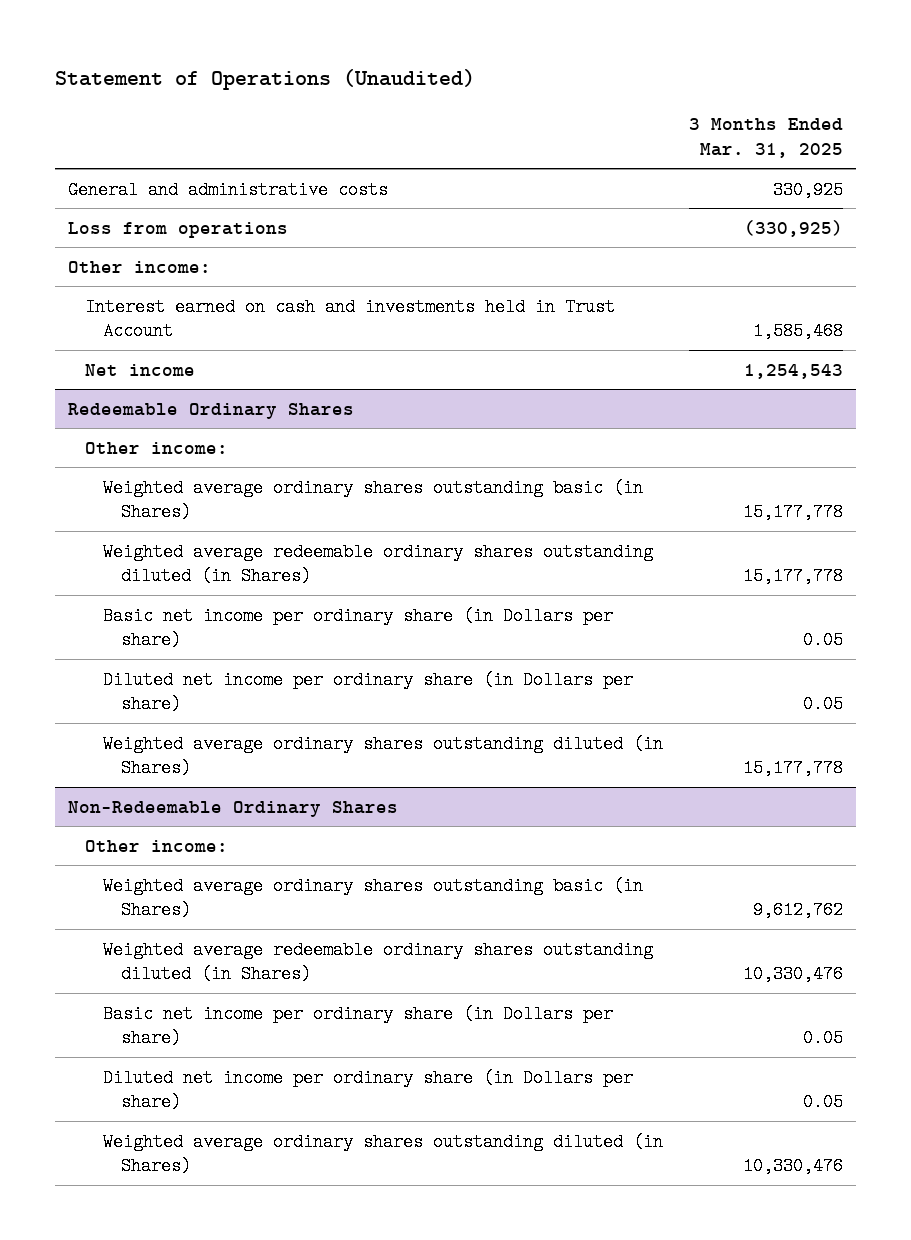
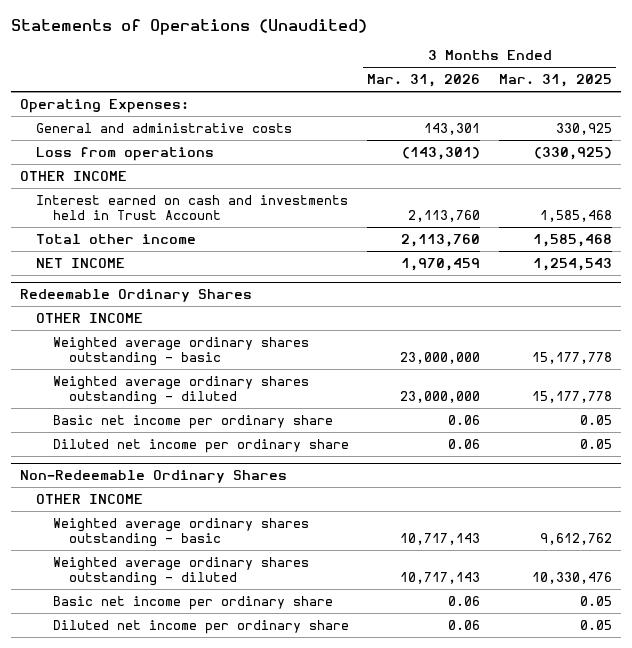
- Statement of Operations (Unaudited)
+ Statements of Operations (Unaudited)
- | 3 Months Ended Mar. 31, 2025
+ | 3 Months Ended Mar. 31, 2026 | 3 Months Ended Mar. 31, 2025
+ Operating Expenses:
- Other income:
+ OTHER INCOME
- Net income | 1,254,543
+ Total other income | 2,113,760 | 1,585,468
+ NET INCOME | 1,970,459 | 1,254,543
@ Redeemable Ordinary Shares
- Other income:
- Weighted average ordinary shares outstanding basic (in Shares) | 15,177,778
- Weighted average redeemable ordinary shares outstanding diluted (in Shares) | 15,177,778
- Basic net income per ordinary share (in Dollars per share) | 0.05
- Diluted net income per ordinary share (in Dollars per share) | 0.05
- Weighted average ordinary shares outstanding diluted (in Shares) | 15,177,778
+ OTHER INCOME
+ Weighted average ordinary shares outstanding - basic | 23,000,000 | 15,177,778
+ Weighted average ordinary shares outstanding - diluted | 23,000,000 | 15,177,778
+ Basic net income per ordinary share | 0.06 | 0.05
+ Diluted net income per ordinary share | 0.06 | 0.05
@ Non-Redeemable Ordinary Shares
- Other income:
- Weighted average ordinary shares outstanding basic (in Shares) | 9,612,762
- Weighted average redeemable ordinary shares outstanding diluted (in Shares) | 10,330,476
- Basic net income per ordinary share (in Dollars per share) | 0.05
- Diluted net income per ordinary share (in Dollars per share) | 0.05
- Weighted average ordinary shares outstanding diluted (in Shares) | 10,330,476
+ OTHER INCOME
+ Weighted average ordinary shares outstanding - basic | 10,717,143 | 9,612,762
+ Weighted average ordinary shares outstanding - diluted | 10,717,143 | 10,330,476
+ Basic net income per ordinary share | 0.06 | 0.05
+ Diluted net income per ordinary share | 0.06 | 0.05

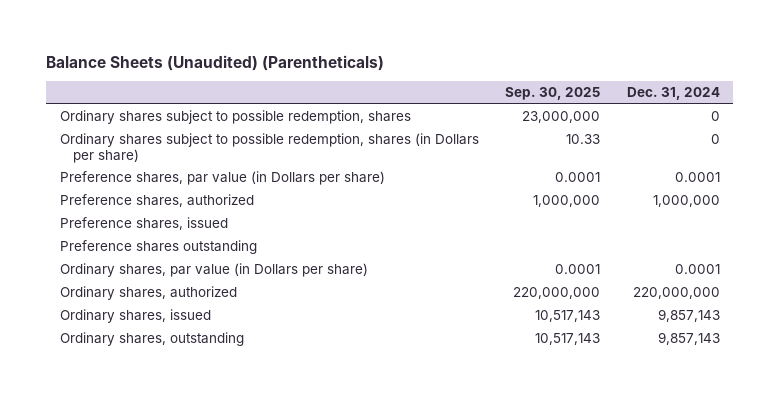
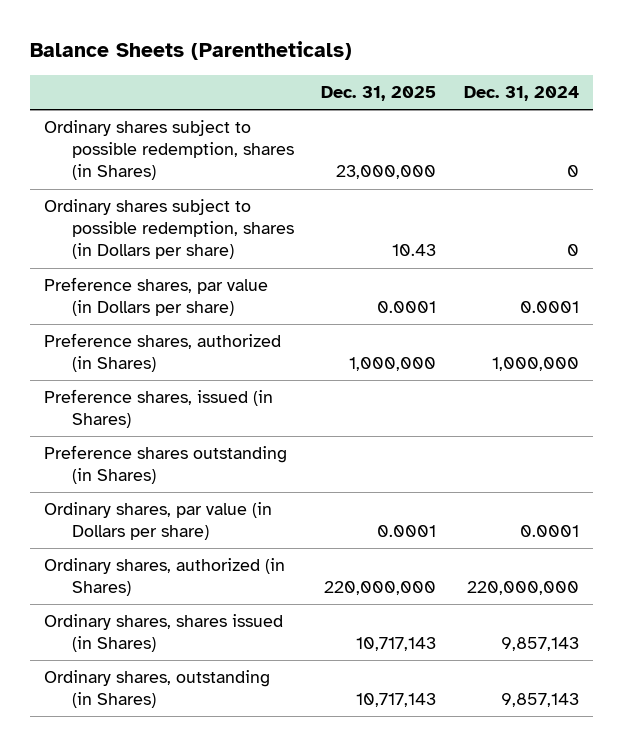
- Balance Sheets (Unaudited) (Parentheticals)
+ Balance Sheets (Parentheticals)
- | Sep. 30, 2025 | Dec. 31, 2024
+ | Dec. 31, 2025 | Dec. 31, 2024
- Ordinary shares subject to possible redemption, shares | 23,000,000 | 0
+ Ordinary shares subject to possible redemption, shares (in Shares) | 23,000,000 | 0
- Preference shares, authorized | 1,000,000 | 1,000,000
- Preference shares, issued
- Preference shares outstanding
+ Preference shares, authorized (in Shares) | 1,000,000 | 1,000,000
+ Preference shares, issued (in Shares)
+ Preference shares outstanding (in Shares)
- Ordinary shares, authorized | 220,000,000 | 220,000,000
- Ordinary shares, issued | 10,517,143 | 9,857,143
- Ordinary shares, outstanding | 10,517,143 | 9,857,143
+ Ordinary shares, authorized (in Shares) | 220,000,000 | 220,000,000
+ Ordinary shares, shares issued (in Shares) | 10,717,143 | 9,857,143
+ Ordinary shares, outstanding (in Shares) | 10,717,143 | 9,857,143

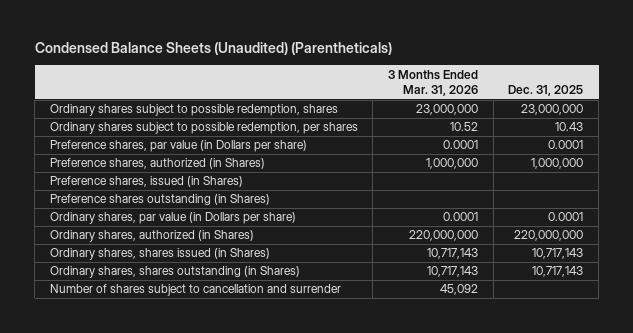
- Balance Sheets (Parentheticals)
+ Condensed Balance Sheets (Unaudited) (Parentheticals)
- | Dec. 31, 2025 | Dec. 31, 2024
+ | 3 Months Ended Mar. 31, 2026 | Dec. 31, 2025
- Ordinary shares subject to possible redemption, shares (in Shares) | 23,000,000 | 0
- Ordinary shares subject to possible redemption, shares (in Dollars per share) | 10.43 | 0
+ Ordinary shares subject to possible redemption, shares | 23,000,000 | 23,000,000
+ Ordinary shares subject to possible redemption, per shares | 10.52 | 10.43
- Ordinary shares, outstanding (in Shares) | 10,717,143 | 9,857,143
+ Ordinary shares, shares outstanding (in Shares) | 10,717,143 | 10,717,143
+ Number of shares subject to cancellation and surrender | 45,092 |

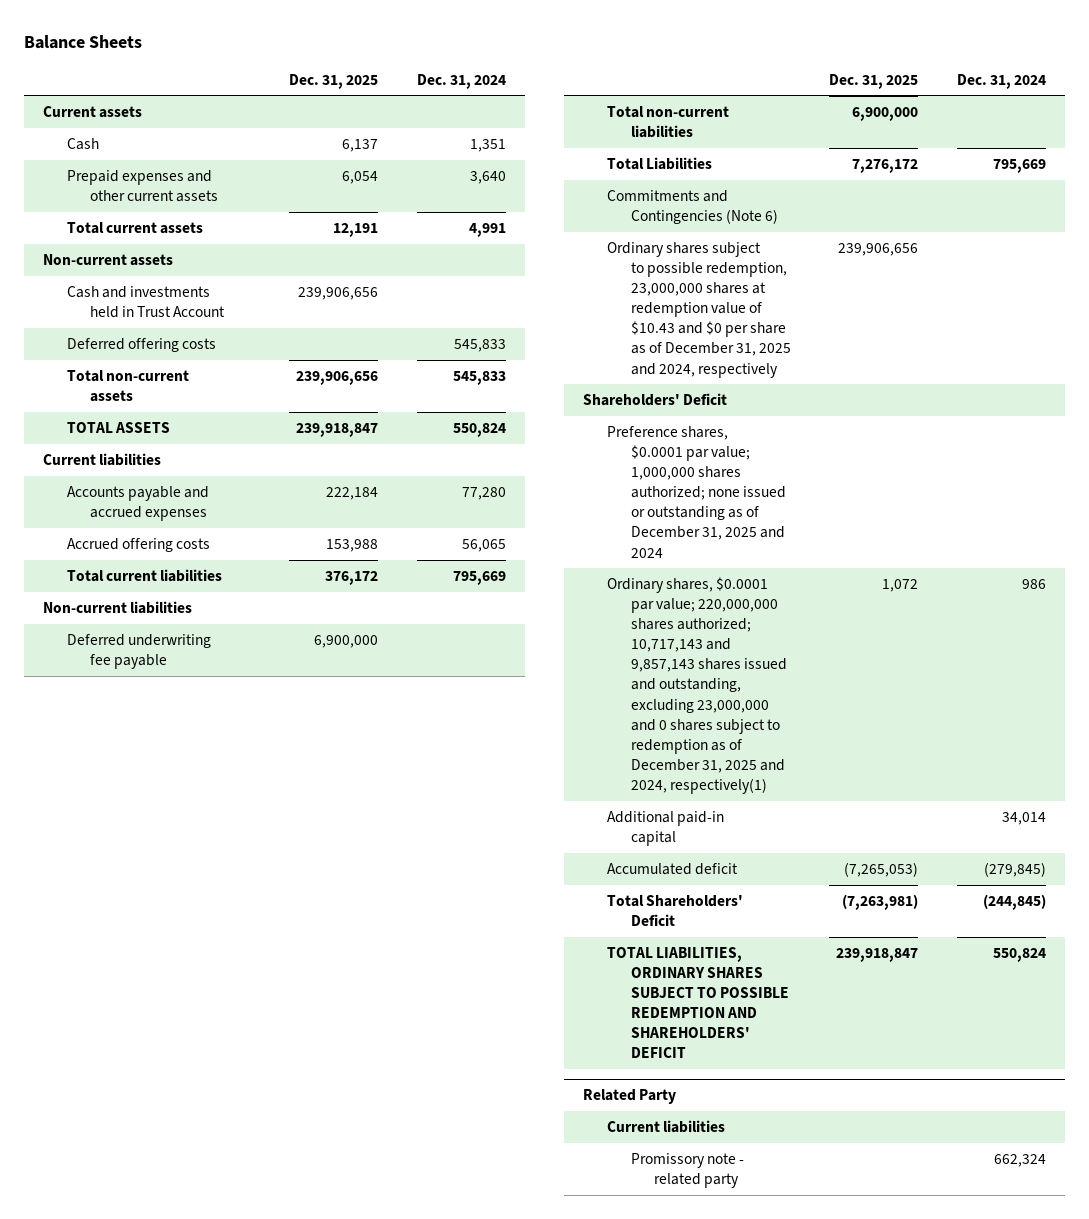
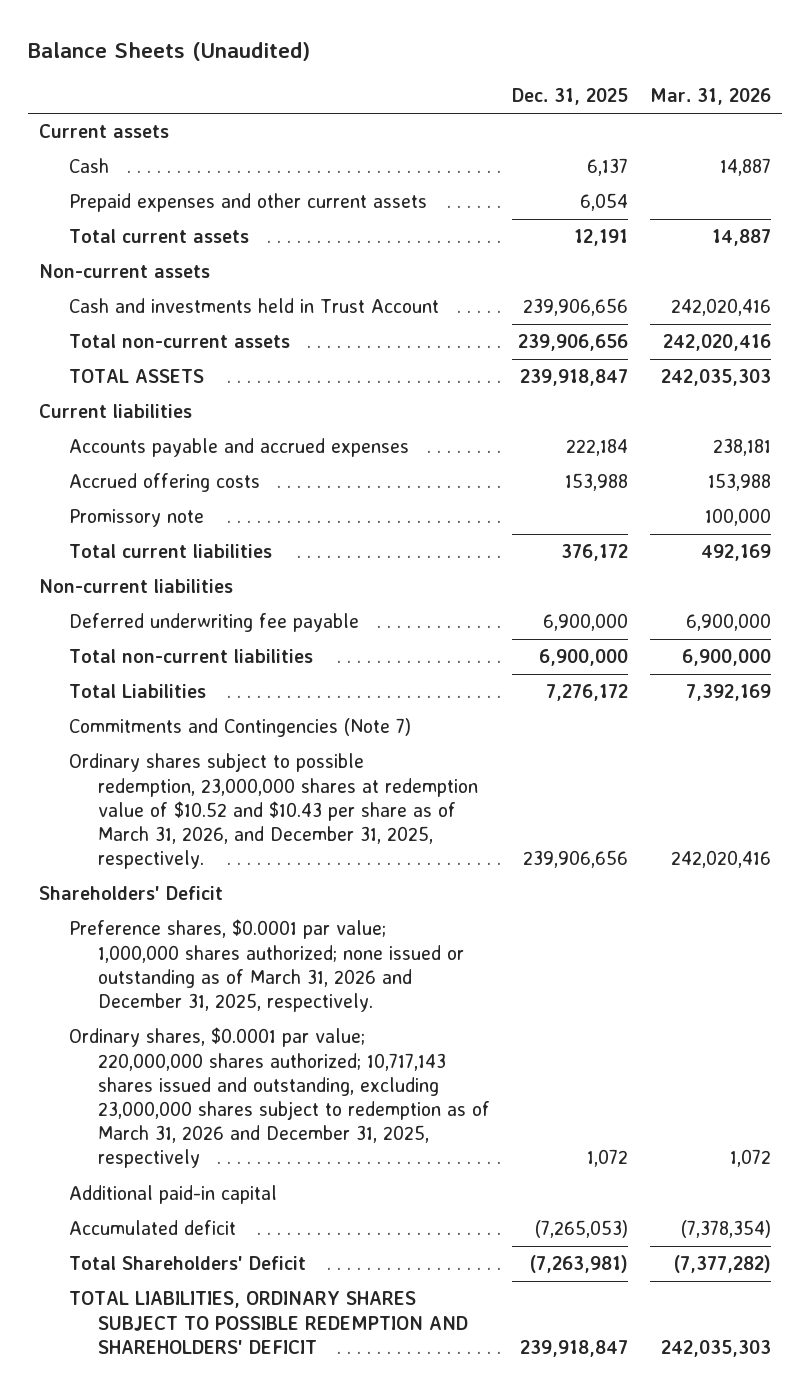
- Balance Sheets
+ Balance Sheets (Unaudited)
- | Dec. 31, 2025 | Dec. 31, 2024
+ | Dec. 31, 2025 | Mar. 31, 2026
- Deferred offering costs | | 545,833
+ Promissory note | | 100,000
- Commitments and Contingencies (Note 6)
- Ordinary shares subject to possible redemption, 23,000,000 shares at redemption value of $10.43 and $0 per share as of December 31, 2025 and 2024, respectively | 239,906,656 |
+ Commitments and Contingencies (Note 7)
+ Ordinary shares subject to possible redemption, 23,000,000 shares at redemption value of $10.52 and $10.43 per share as of March 31, 2026, and December 31, 2025, respectively. | 239,906,656 | 242,020,416
- Preference shares, $0.0001 par value; 1,000,000 shares authorized; none issued or outstanding as of December 31, 2025 and 2024
- Ordinary shares, $0.0001 par value; 220,000,000 shares authorized; 10,717,143 and 9,857,143 shares issued and outstanding, excluding 23,000,000 and 0 shares subject to redemption as of December 31, 2025 and 2024, respectively(1) | 1,072 | 986
+ Preference shares, $0.0001 par value; 1,000,000 shares authorized; none issued or outstanding as of March 31, 2026 and December 31, 2025, respectively.
+ Ordinary shares, $0.0001 par value; 220,000,000 shares authorized; 10,717,143 shares issued and outstanding, excluding 23,000,000 shares subject to redemption as of March 31, 2026 and December 31, 2025, respectively | 1,072 | 1,072
- Related Party
- Current liabilities
- Promissory note - related party | | 662,324

